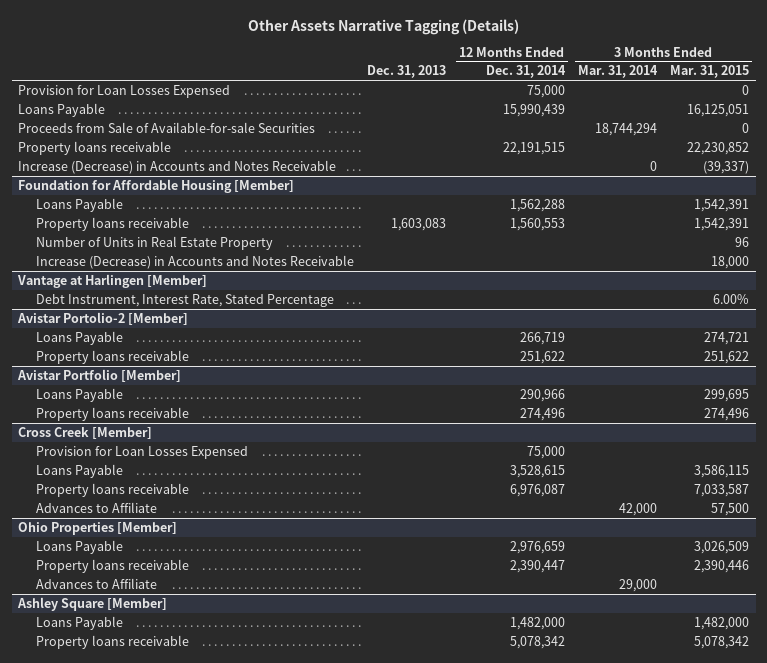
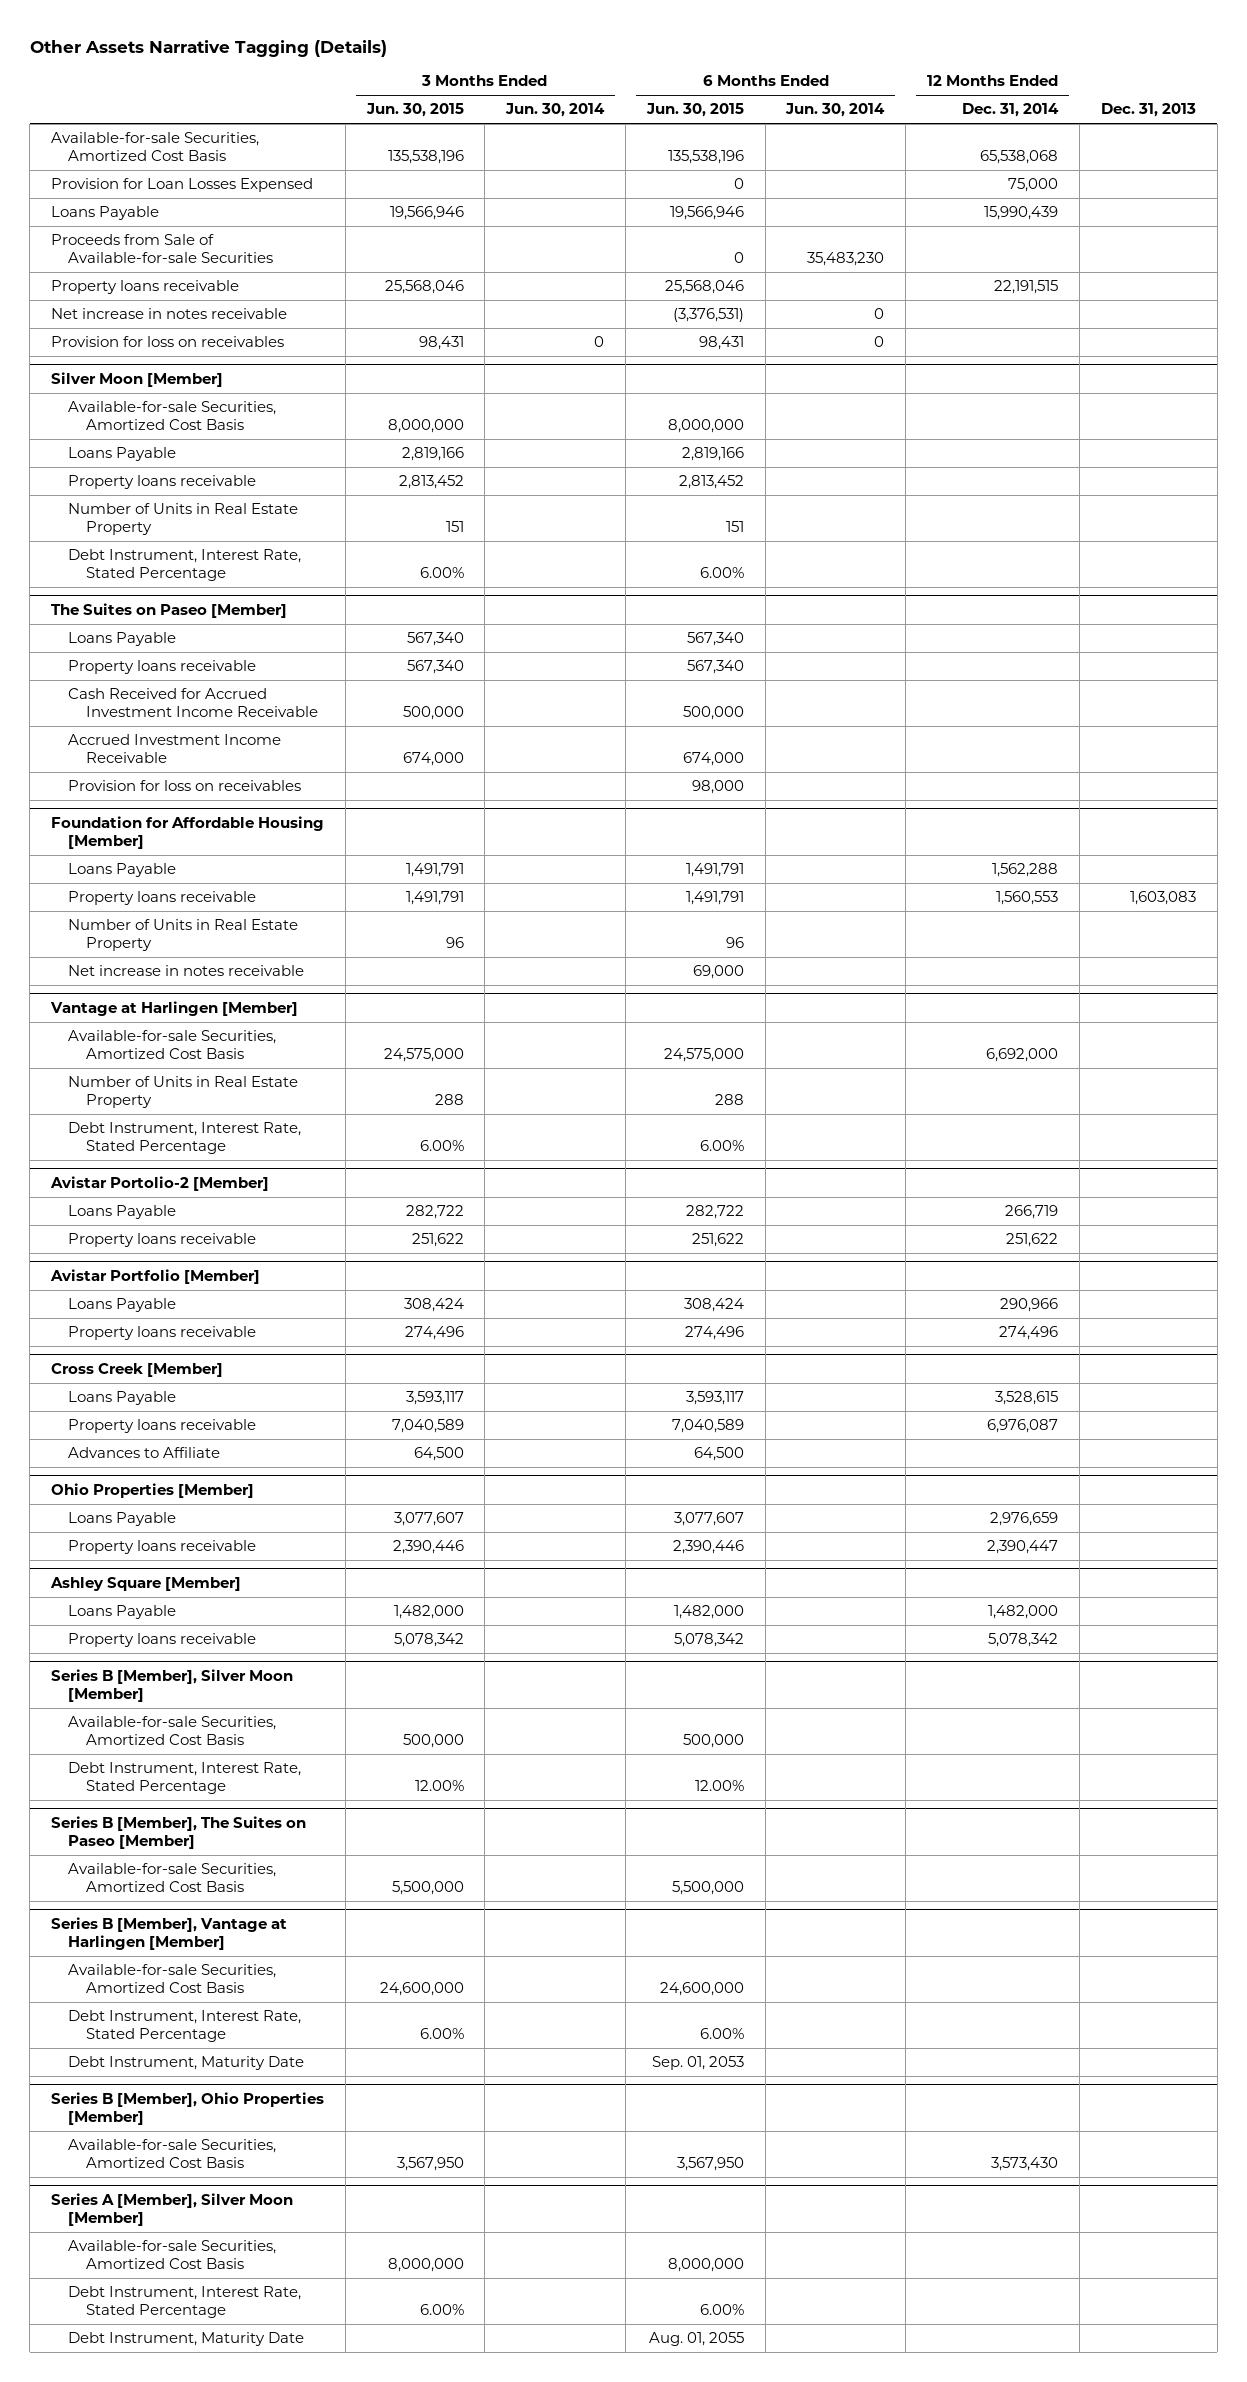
- | Dec. 31, 2013 | 12 Months Ended Dec. 31, 2014 | 3 Months Ended Mar. 31, 2014 | 3 Months Ended Mar. 31, 2015
+ | 3 Months Ended Jun. 30, 2015 | 3 Months Ended Jun. 30, 2014 | 6 Months Ended Jun. 30, 2015 | 6 Months Ended Jun. 30, 2014 | 12 Months Ended Dec. 31, 2014 | Dec. 31, 2013
+ Available-for-sale Securities, Amortized Cost Basis | 135,538,196 | | 135,538,196 | | 65,538,068 |
- Increase (Decrease) in Accounts and Notes Receivable | | | 0 | (39,337)
+ Net increase in notes receivable | | | (3,376,531) | 0 | |
+ Provision for loss on receivables | 98,431 | 0 | 98,431 | 0 | |
+ Silver Moon [Member]
+ Available-for-sale Securities, Amortized Cost Basis | 8,000,000 | | 8,000,000 | | |
+ Loans Payable | 2,819,166 | | 2,819,166 | | |
+ Property loans receivable | 2,813,452 | | 2,813,452 | | |
+ Number of Units in Real Estate Property | 151 | | 151 | | |
+ Debt Instrument, Interest Rate, Stated Percentage | 6.00% | | 6.00% | | |
+ The Suites on Paseo [Member]
+ Loans Payable | 567,340 | | 567,340 | | |
+ Property loans receivable | 567,340 | | 567,340 | | |
+ Cash Received for Accrued Investment Income Receivable | 500,000 | | 500,000 | | |
+ Accrued Investment Income Receivable | 674,000 | | 674,000 | | |
+ Provision for loss on receivables | | | 98,000 | | |
@ Foundation for Affordable Housing [Member]
- Increase (Decrease) in Accounts and Notes Receivable | | | | 18,000
+ Net increase in notes receivable | | | 69,000 | | |
@ Vantage at Harlingen [Member]
+ Available-for-sale Securities, Amortized Cost Basis | 24,575,000 | | 24,575,000 | | 6,692,000 |
+ Number of Units in Real Estate Property | 288 | | 288 | | |
@ Cross Creek [Member]
- Provision for Loan Losses Expensed | | 75,000 | |
@ Ohio Properties [Member]
- Advances to Affiliate | | | 29,000 |
+ Series B [Member], Silver Moon [Member]
+ Available-for-sale Securities, Amortized Cost Basis | 500,000 | | 500,000 | | |
+ Debt Instrument, Interest Rate, Stated Percentage | 12.00% | | 12.00% | | |
+ Series B [Member], The Suites on Paseo [Member]
+ Available-for-sale Securities, Amortized Cost Basis | 5,500,000 | | 5,500,000 | | |
+ Series B [Member], Vantage at Harlingen [Member]
+ Available-for-sale Securities, Amortized Cost Basis | 24,600,000 | | 24,600,000 | | |
+ Debt Instrument, Interest Rate, Stated Percentage | 6.00% | | 6.00% | | |
+ Debt Instrument, Maturity Date | | | Sep. 01, 2053 | | |
+ Series B [Member], Ohio Properties [Member]
+ Available-for-sale Securities, Amortized Cost Basis | 3,567,950 | | 3,567,950 | | 3,573,430 |
+ Series A [Member], Silver Moon [Member]
+ Available-for-sale Securities, Amortized Cost Basis | 8,000,000 | | 8,000,000 | | |
+ Debt Instrument, Interest Rate, Stated Percentage | 6.00% | | 6.00% | | |
+ Debt Instrument, Maturity Date | | | Aug. 01, 2055 | | |

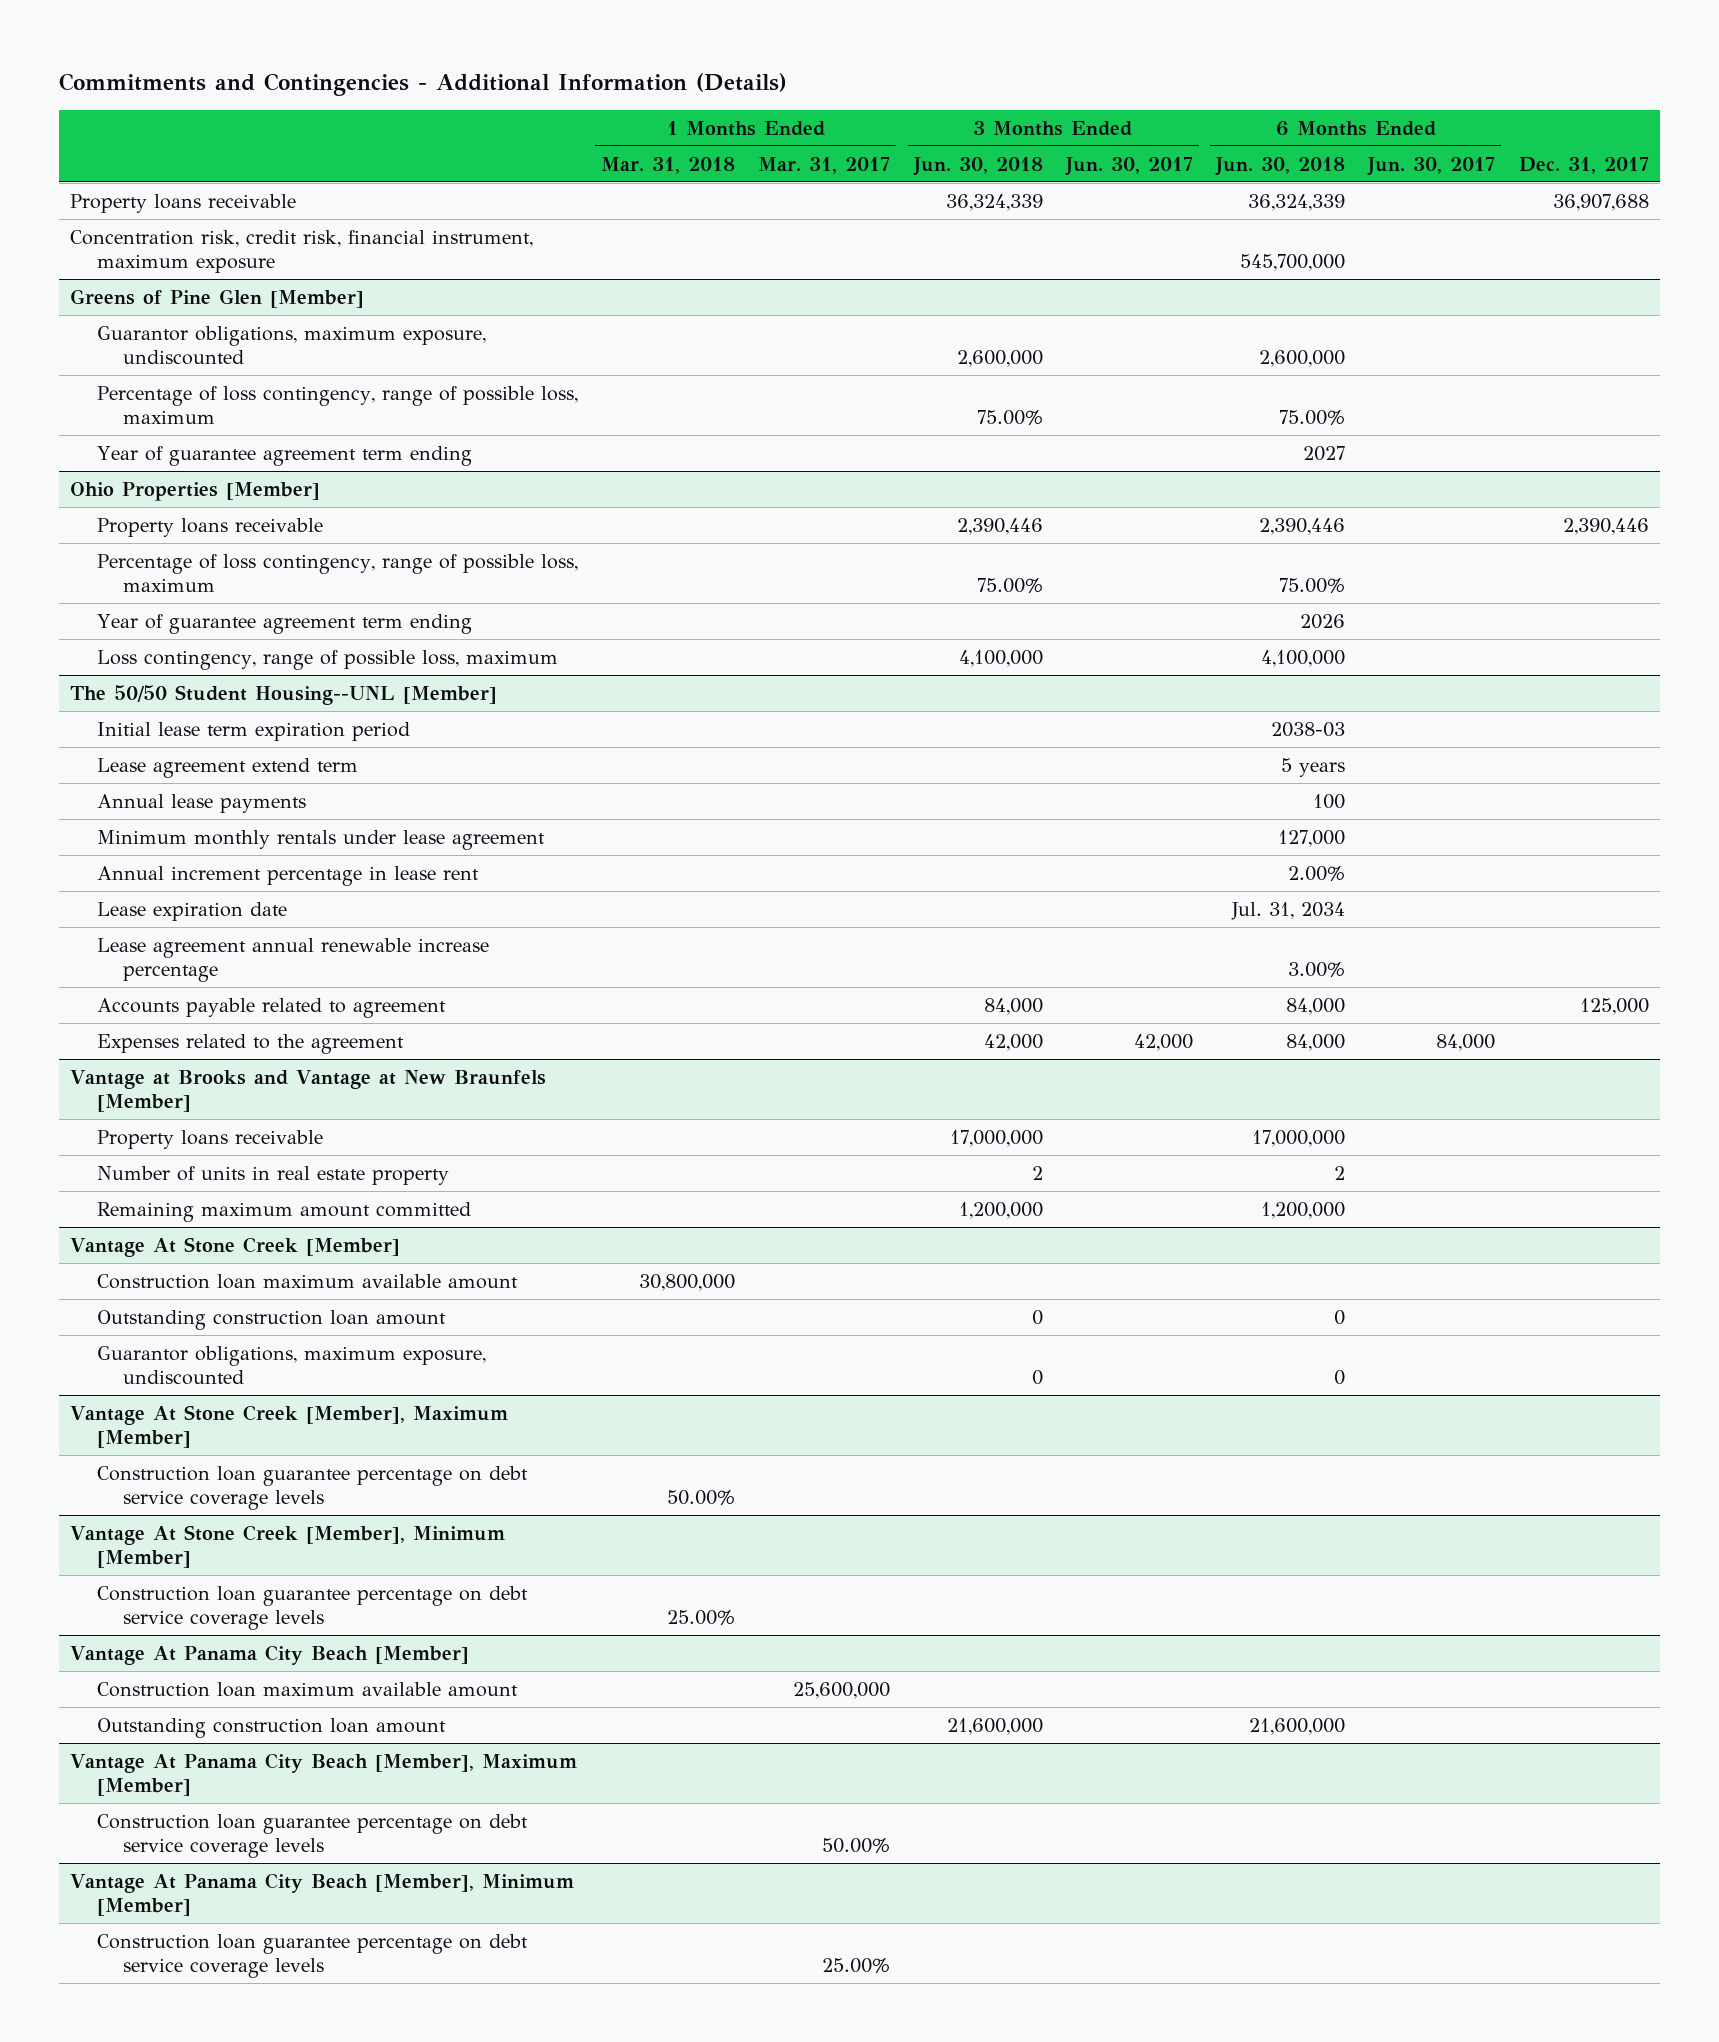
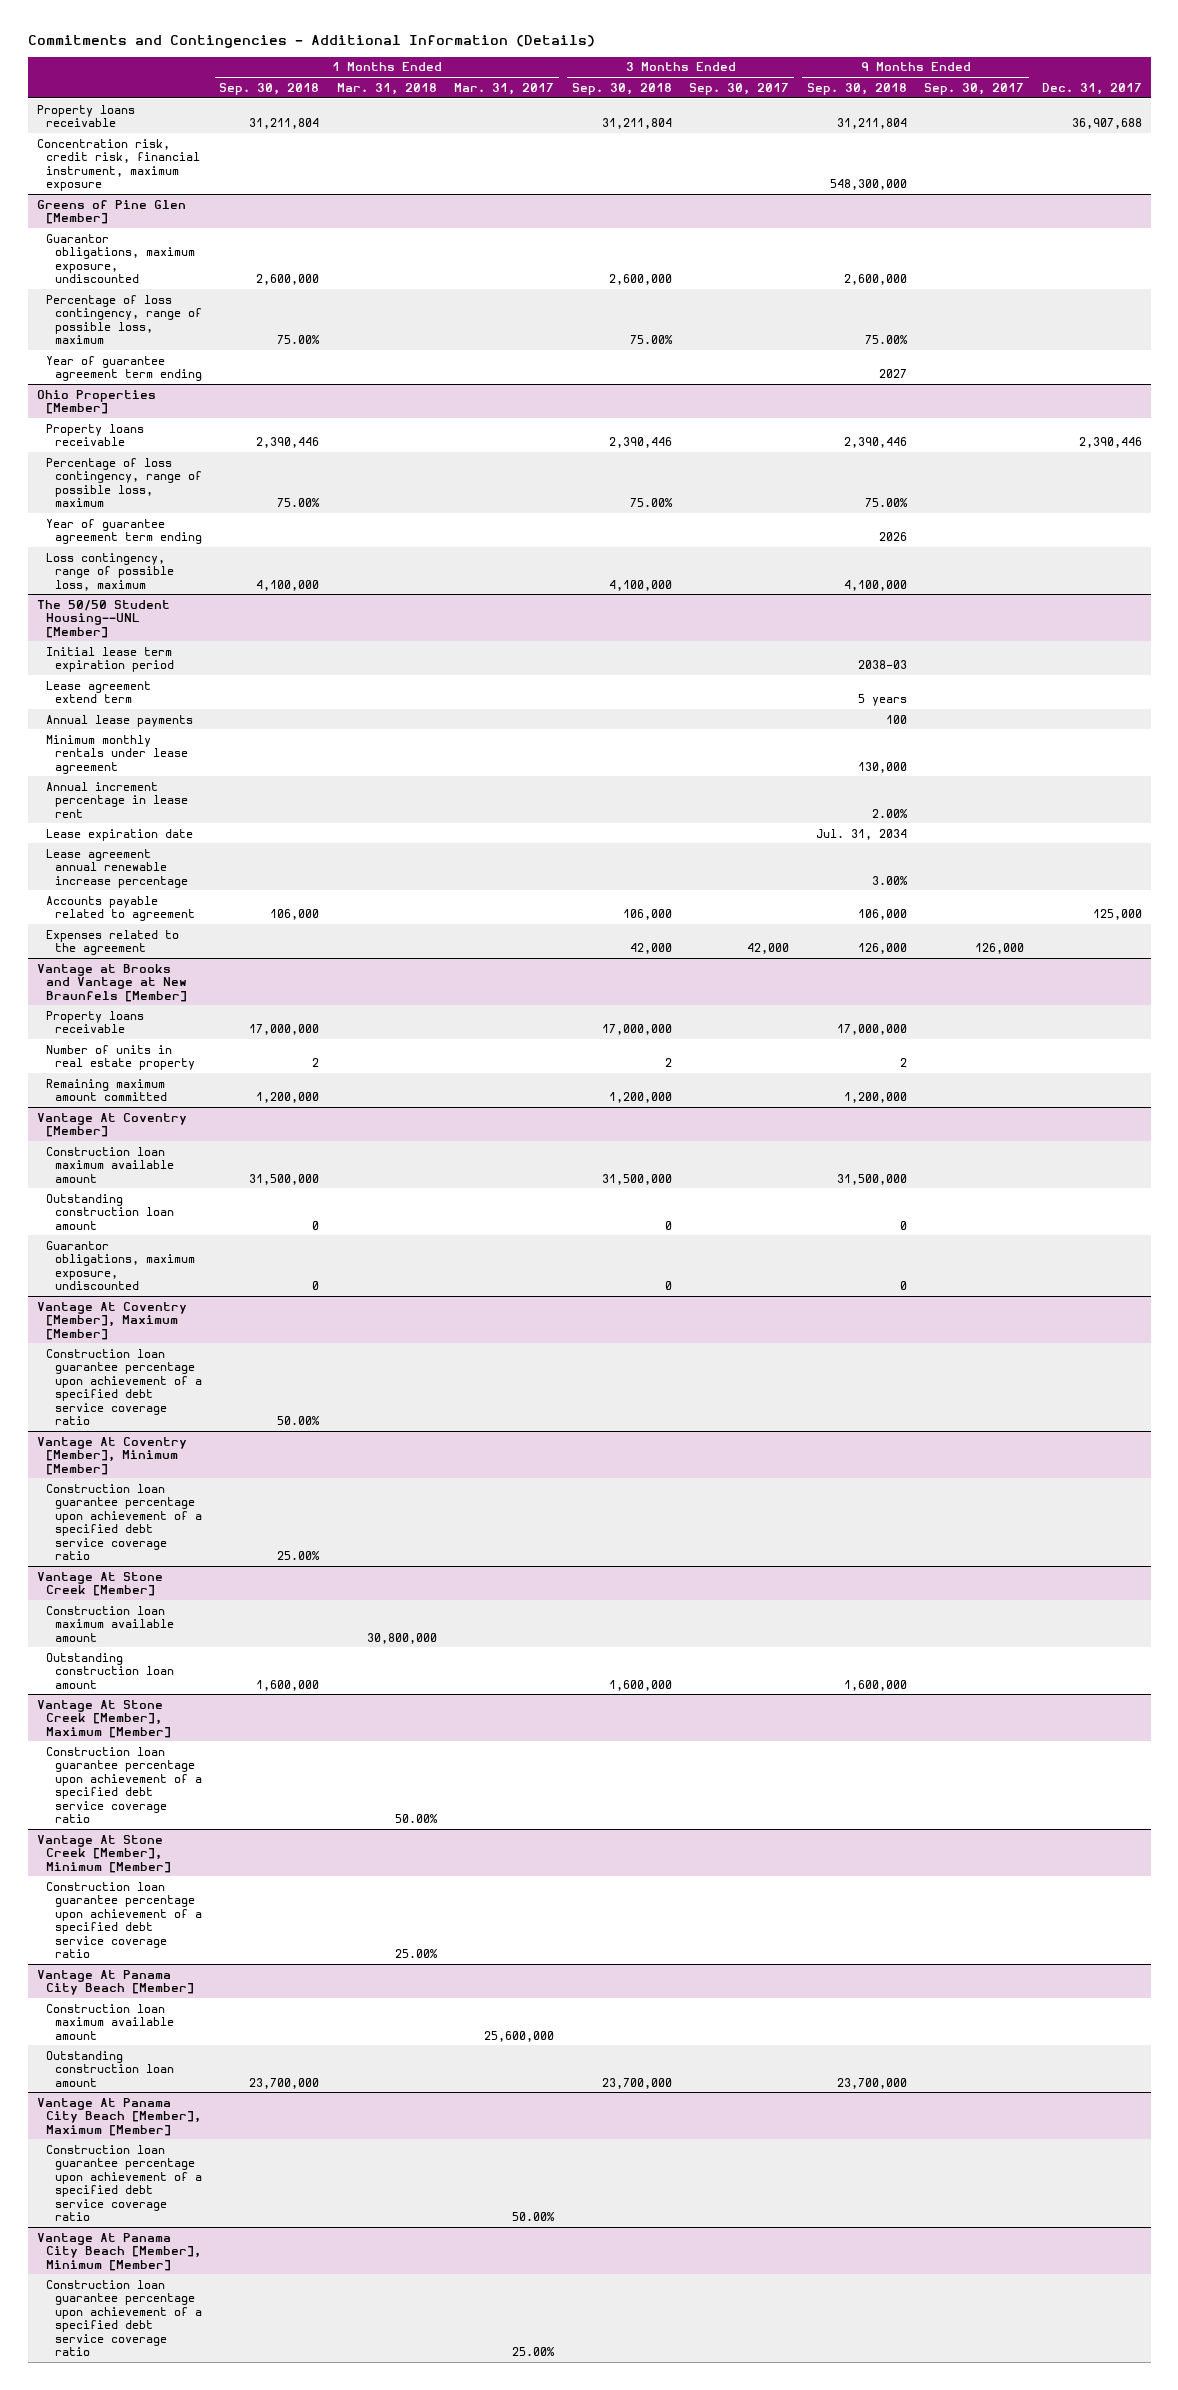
- | 1 Months Ended Mar. 31, 2018 | 1 Months Ended Mar. 31, 2017 | 3 Months Ended Jun. 30, 2018 | 3 Months Ended Jun. 30, 2017 | 6 Months Ended Jun. 30, 2018 | 6 Months Ended Jun. 30, 2017 | Dec. 31, 2017
+ | 1 Months Ended Sep. 30, 2018 | 1 Months Ended Mar. 31, 2018 | 1 Months Ended Mar. 31, 2017 | 3 Months Ended Sep. 30, 2018 | 3 Months Ended Sep. 30, 2017 | 9 Months Ended Sep. 30, 2018 | 9 Months Ended Sep. 30, 2017 | Dec. 31, 2017
+ Vantage At Coventry [Member]
+ Construction loan maximum available amount | 31,500,000 | | | 31,500,000 | | 31,500,000 | |
+ Outstanding construction loan amount | 0 | | | 0 | | 0 | |
+ Guarantor obligations, maximum exposure, undiscounted | 0 | | | 0 | | 0 | |
+ Vantage At Coventry [Member], Maximum [Member]
+ Construction loan guarantee percentage upon achievement of a specified debt service coverage ratio | 50.00% | | | | | | |
+ Vantage At Coventry [Member], Minimum [Member]
+ Construction loan guarantee percentage upon achievement of a specified debt service coverage ratio | 25.00% | | | | | | |
@ Vantage At Stone Creek [Member]
- Guarantor obligations, maximum exposure, undiscounted | | | 0 | | 0 | |
@ Vantage At Stone Creek [Member], Maximum [Member]
- Construction loan guarantee percentage on debt service coverage levels | 50.00% | | | | | |
+ Construction loan guarantee percentage upon achievement of a specified debt service coverage ratio | | 50.00% | | | | | |
@ Vantage At Stone Creek [Member], Minimum [Member]
- Construction loan guarantee percentage on debt service coverage levels | 25.00% | | | | | |
+ Construction loan guarantee percentage upon achievement of a specified debt service coverage ratio | | 25.00% | | | | | |
@ Vantage At Panama City Beach [Member], Maximum [Member]
- Construction loan guarantee percentage on debt service coverage levels | | 50.00% | | | | |
+ Construction loan guarantee percentage upon achievement of a specified debt service coverage ratio | | | 50.00% | | | | |
@ Vantage At Panama City Beach [Member], Minimum [Member]
- Construction loan guarantee percentage on debt service coverage levels | | 25.00% | | | | |
+ Construction loan guarantee percentage upon achievement of a specified debt service coverage ratio | | | 25.00% | | | | |

